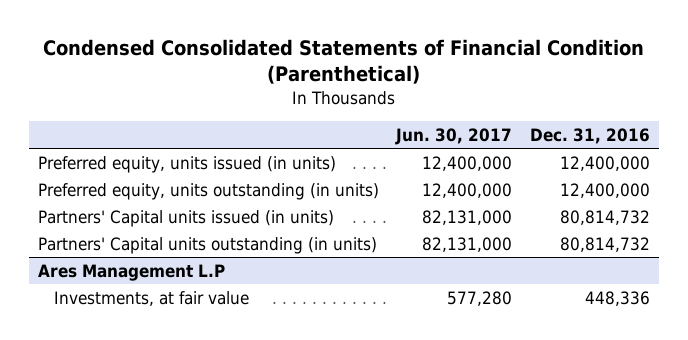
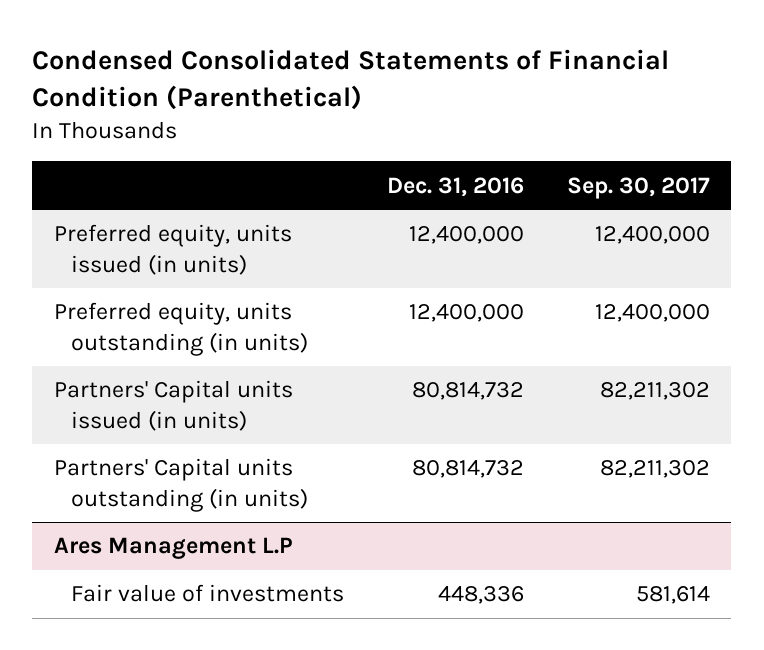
- | Jun. 30, 2017 | Dec. 31, 2016
+ | Dec. 31, 2016 | Sep. 30, 2017
@ Ares Management L.P
- Investments, at fair value | 577,280 | 448,336
+ Fair value of investments | 448,336 | 581,614

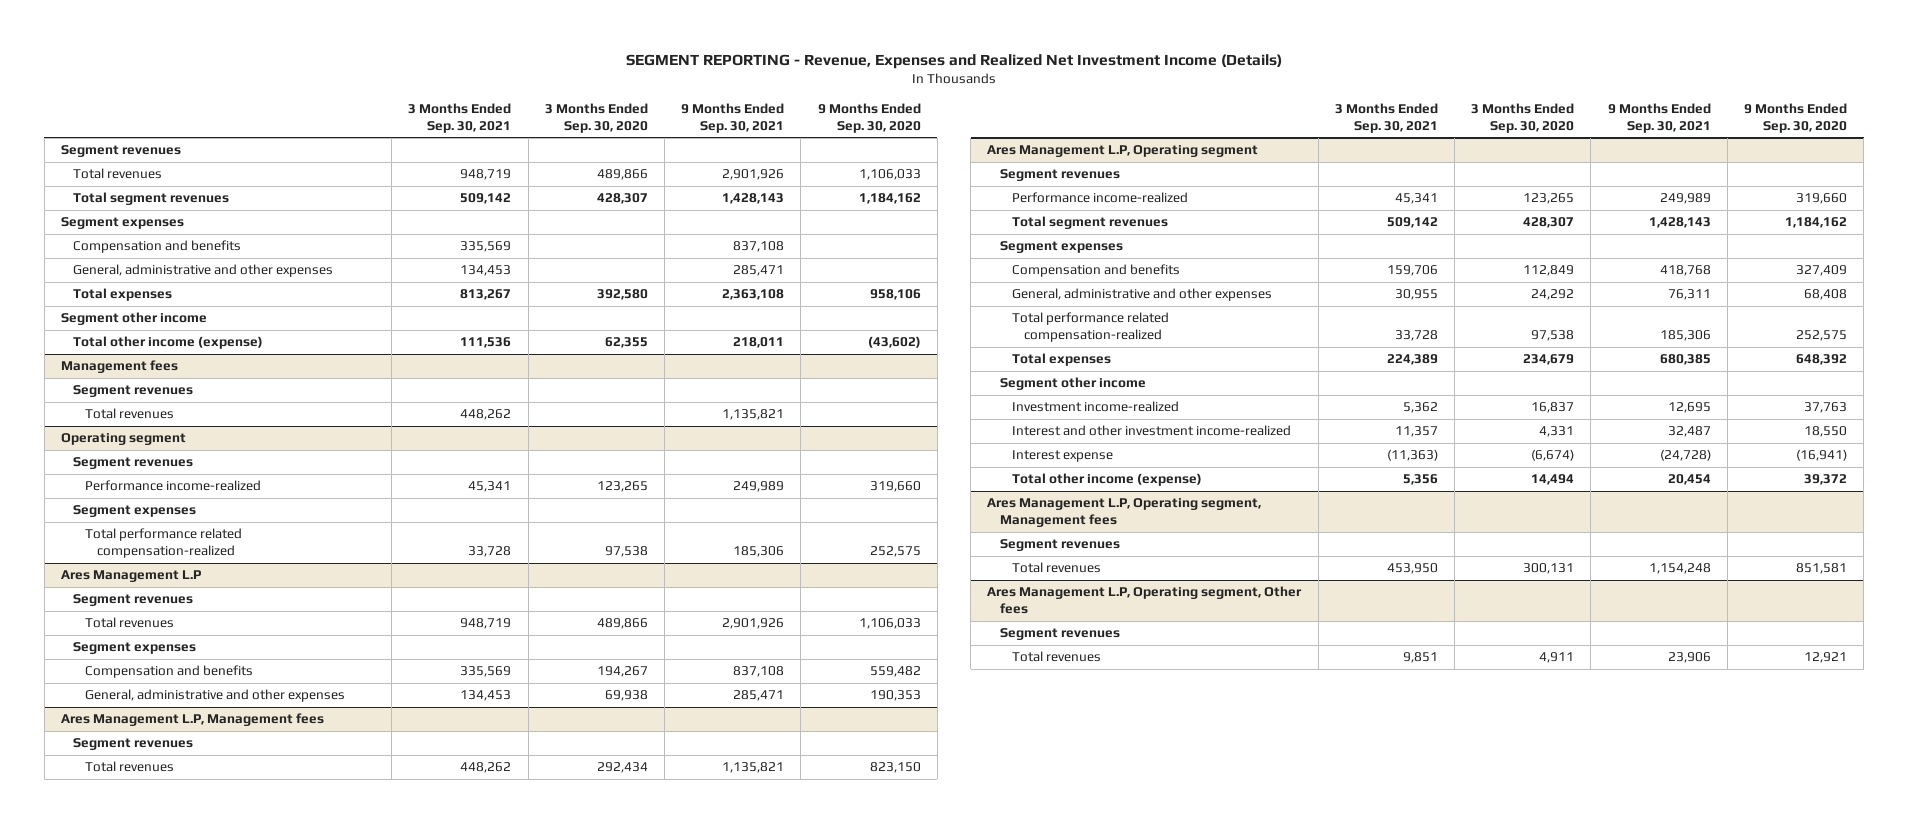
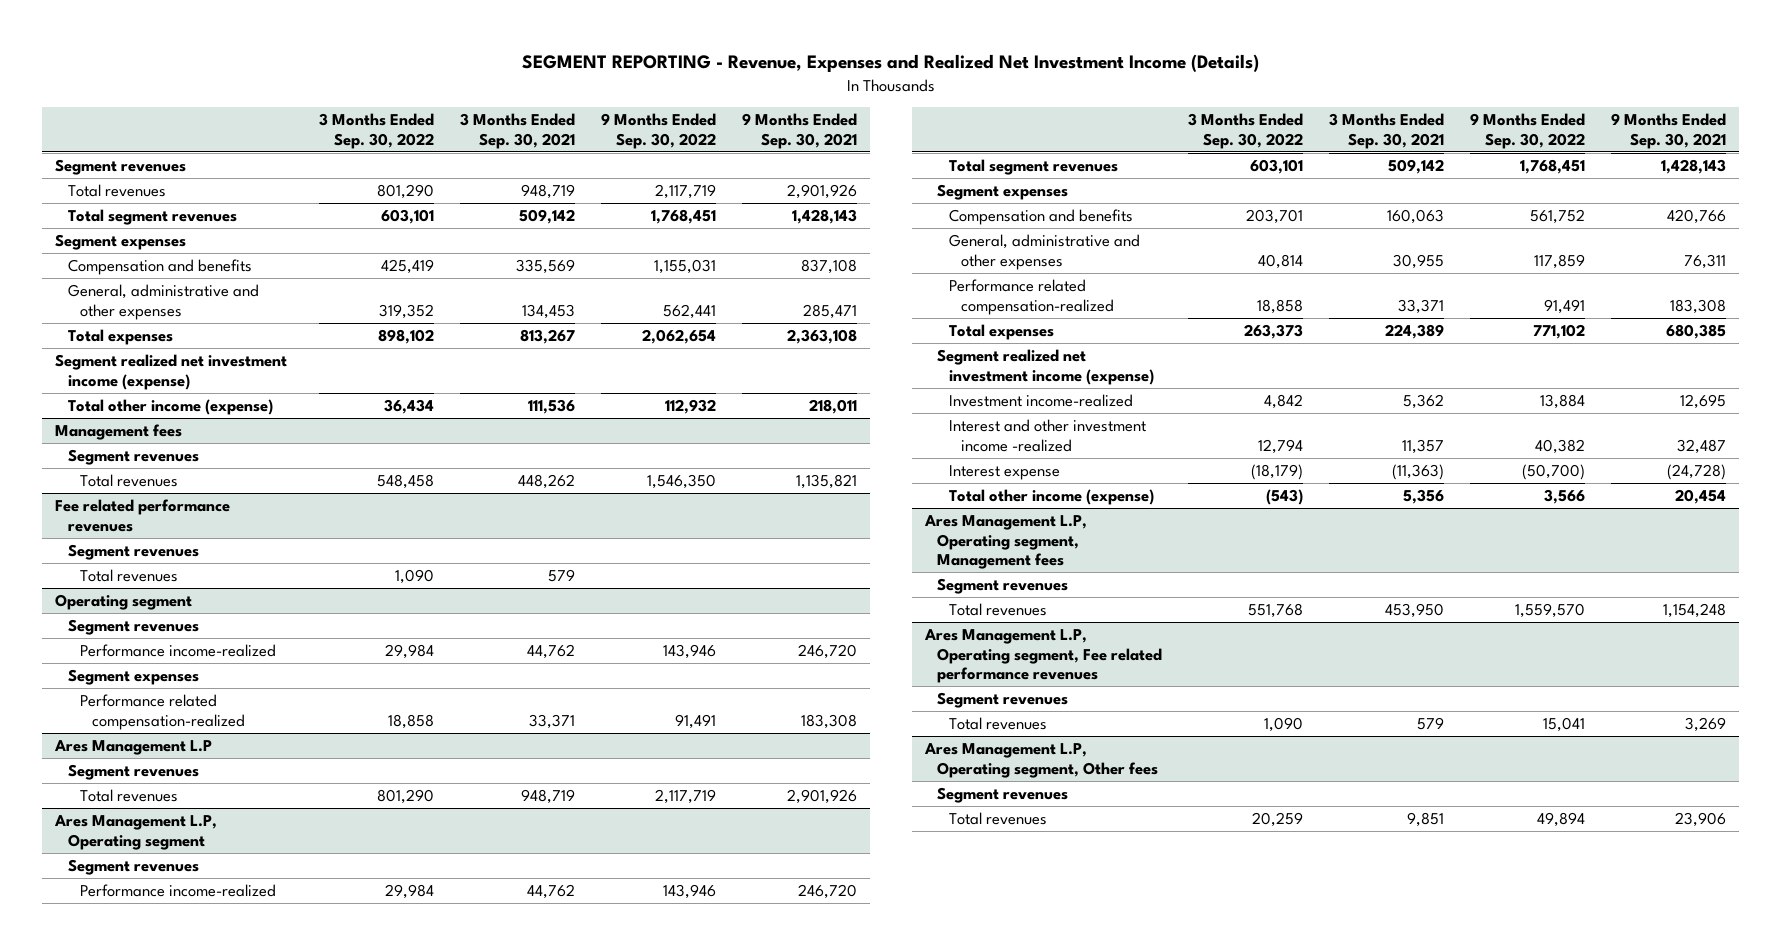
- | 3 Months Ended Sep. 30, 2021 | 3 Months Ended Sep. 30, 2020 | 9 Months Ended Sep. 30, 2021 | 9 Months Ended Sep. 30, 2020
+ | 3 Months Ended Sep. 30, 2022 | 3 Months Ended Sep. 30, 2021 | 9 Months Ended Sep. 30, 2022 | 9 Months Ended Sep. 30, 2021
- Segment other income
+ Segment realized net investment income (expense)
+ Fee related performance revenues
+ Segment revenues
+ Total revenues | 1,090 | 579 | |
@ Operating segment
- Performance income-realized | 45,341 | 123,265 | 249,989 | 319,660
+ Performance income-realized | 29,984 | 44,762 | 143,946 | 246,720
- Total performance related compensation-realized | 33,728 | 97,538 | 185,306 | 252,575
+ Performance related compensation-realized | 18,858 | 33,371 | 91,491 | 183,308
@ Ares Management L.P
- Segment expenses
- Compensation and benefits | 335,569 | 194,267 | 837,108 | 559,482
- General, administrative and other expenses | 134,453 | 69,938 | 285,471 | 190,353
- Ares Management L.P, Management fees
- Segment revenues
- Total revenues | 448,262 | 292,434 | 1,135,821 | 823,150
@ Ares Management L.P, Operating segment
- Performance income-realized | 45,341 | 123,265 | 249,989 | 319,660
+ Performance income-realized | 29,984 | 44,762 | 143,946 | 246,720
- Compensation and benefits | 159,706 | 112,849 | 418,768 | 327,409
+ Compensation and benefits | 203,701 | 160,063 | 561,752 | 420,766
- Total performance related compensation-realized | 33,728 | 97,538 | 185,306 | 252,575
+ Performance related compensation-realized | 18,858 | 33,371 | 91,491 | 183,308
- Segment other income
+ Segment realized net investment income (expense)
- Interest and other investment income-realized | 11,357 | 4,331 | 32,487 | 18,550
+ Interest and other investment income -realized | 12,794 | 11,357 | 40,382 | 32,487
+ Ares Management L.P, Operating segment, Fee related performance revenues
+ Segment revenues
+ Total revenues | 1,090 | 579 | 15,041 | 3,269

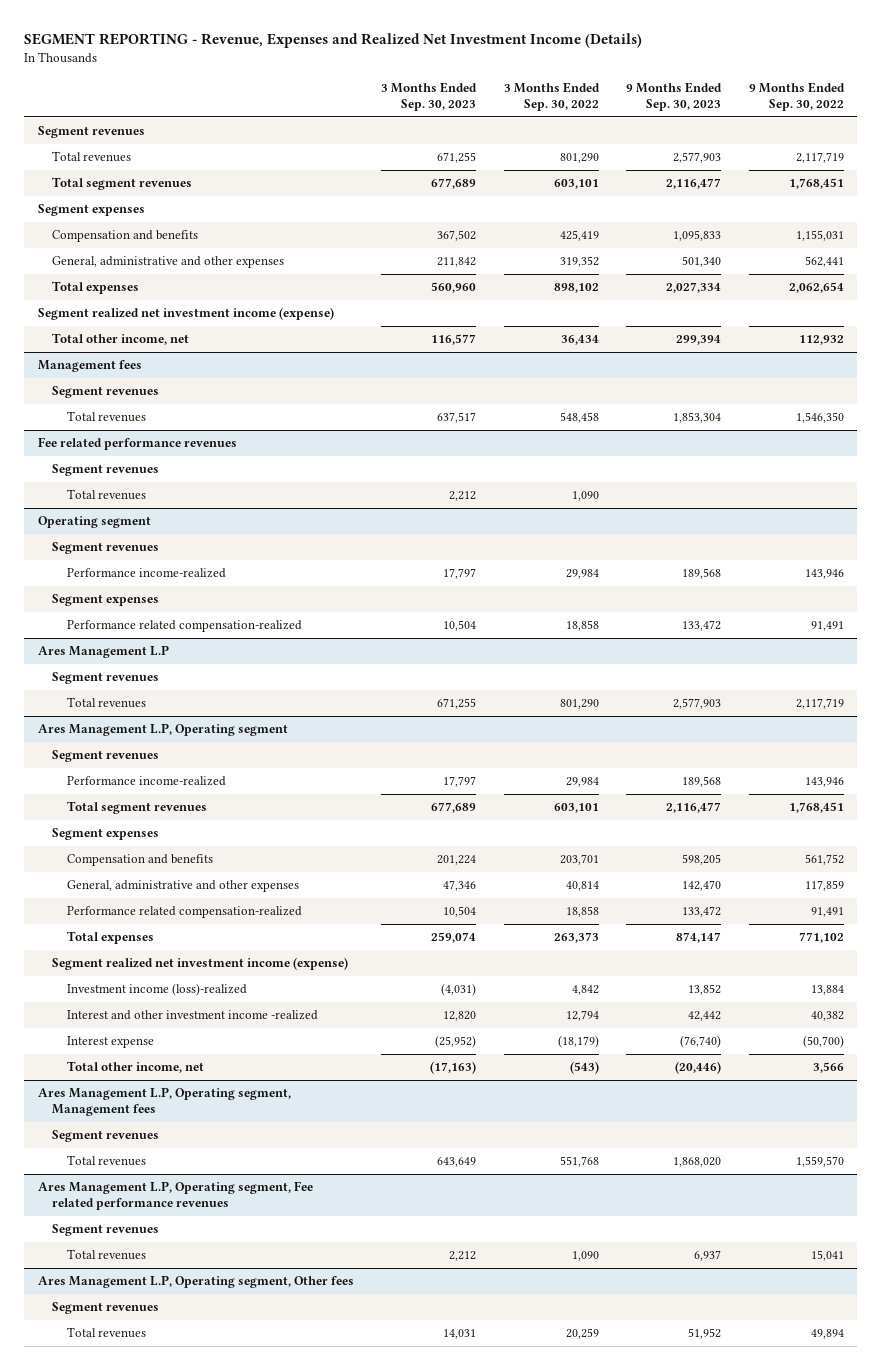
- | 3 Months Ended Sep. 30, 2022 | 3 Months Ended Sep. 30, 2021 | 9 Months Ended Sep. 30, 2022 | 9 Months Ended Sep. 30, 2021
+ | 3 Months Ended Sep. 30, 2023 | 3 Months Ended Sep. 30, 2022 | 9 Months Ended Sep. 30, 2023 | 9 Months Ended Sep. 30, 2022
- Total other income (expense) | 36,434 | 111,536 | 112,932 | 218,011
+ Total other income, net | 116,577 | 36,434 | 299,394 | 112,932
@ Ares Management L.P, Operating segment
- Investment income-realized | 4,842 | 5,362 | 13,884 | 12,695
+ Investment income (loss)-realized | (4,031) | 4,842 | 13,852 | 13,884
- Total other income (expense) | (543) | 5,356 | 3,566 | 20,454
+ Total other income, net | (17,163) | (543) | (20,446) | 3,566

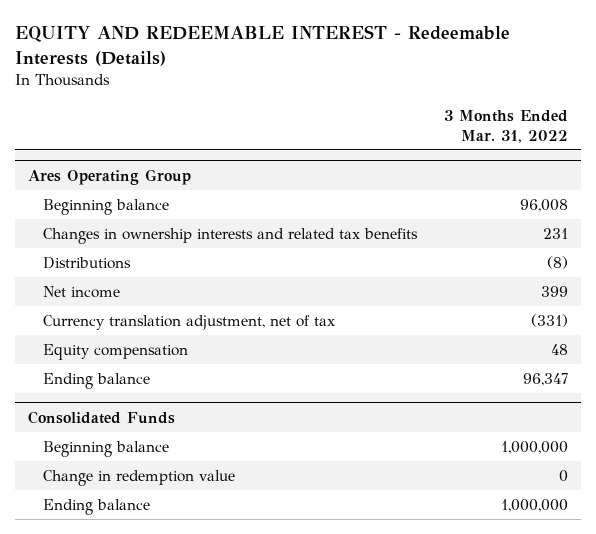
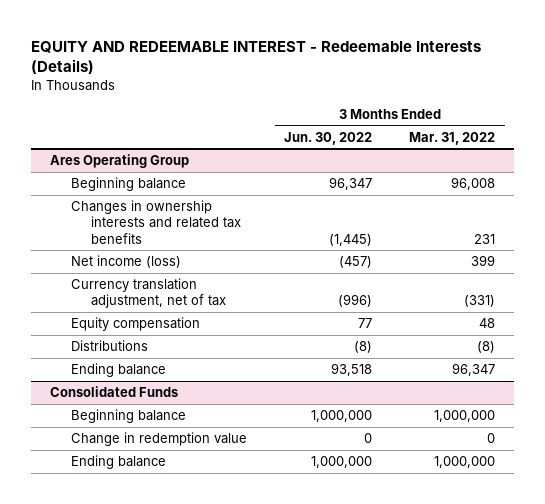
- | 3 Months Ended Mar. 31, 2022
+ | 3 Months Ended Jun. 30, 2022 | 3 Months Ended Mar. 31, 2022
@ Ares Operating Group
- Net income | 399
+ Net income (loss) | (457) | 399
moved down: Distributions | (8) | (8)

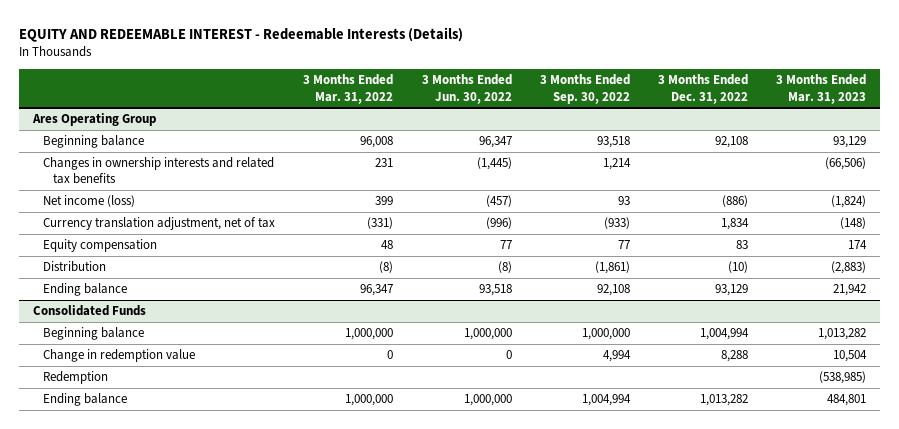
- | 3 Months Ended Jun. 30, 2022 | 3 Months Ended Mar. 31, 2022
+ | 3 Months Ended Mar. 31, 2022 | 3 Months Ended Jun. 30, 2022 | 3 Months Ended Sep. 30, 2022 | 3 Months Ended Dec. 31, 2022 | 3 Months Ended Mar. 31, 2023
@ Ares Operating Group
- Distributions | (8) | (8)
+ Distribution | (8) | (8) | (1,861) | (10) | (2,883)
@ Consolidated Funds
+ Redemption | | | | | (538,985)

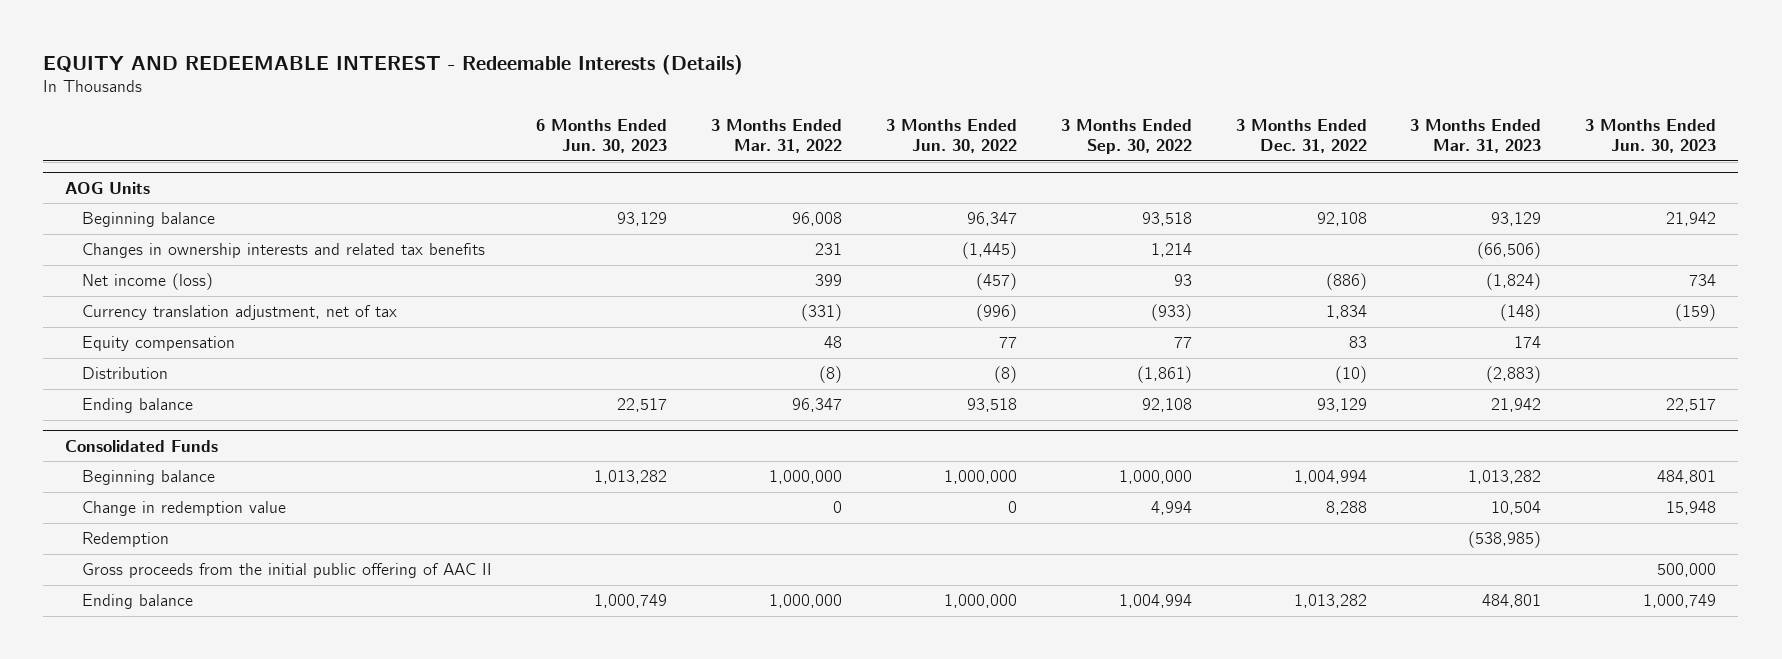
- | 3 Months Ended Mar. 31, 2022 | 3 Months Ended Jun. 30, 2022 | 3 Months Ended Sep. 30, 2022 | 3 Months Ended Dec. 31, 2022 | 3 Months Ended Mar. 31, 2023
+ | 6 Months Ended Jun. 30, 2023 | 3 Months Ended Mar. 31, 2022 | 3 Months Ended Jun. 30, 2022 | 3 Months Ended Sep. 30, 2022 | 3 Months Ended Dec. 31, 2022 | 3 Months Ended Mar. 31, 2023 | 3 Months Ended Jun. 30, 2023
- Ares Operating Group
+ AOG Units
@ Consolidated Funds
+ Gross proceeds from the initial public offering of AAC II | | | | | | | 500,000

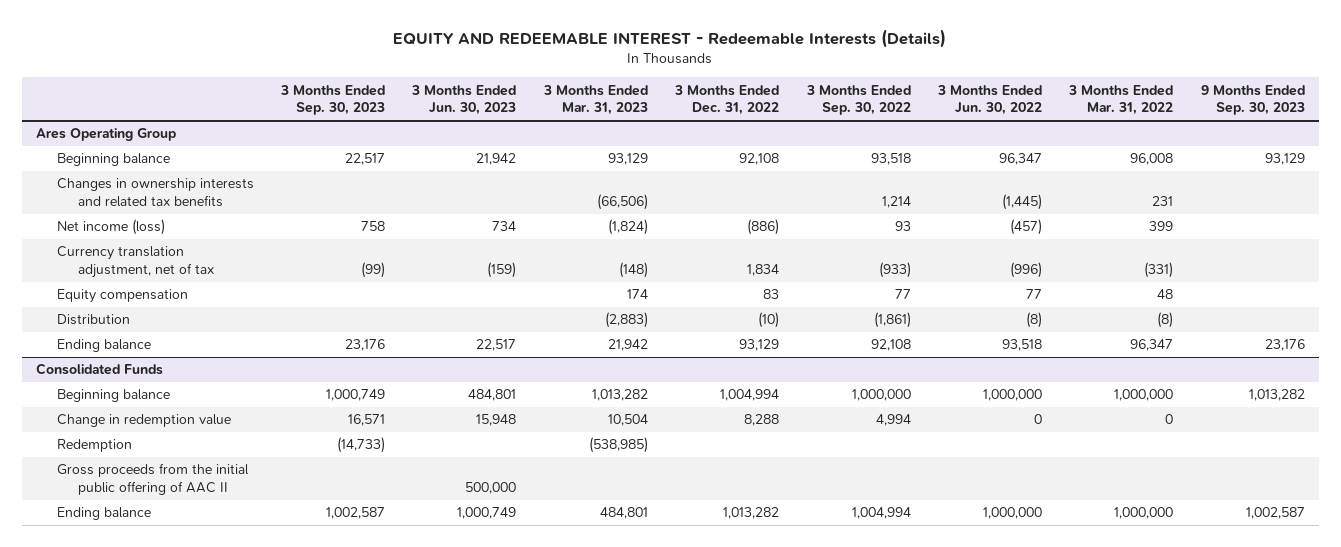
- | 6 Months Ended Jun. 30, 2023 | 3 Months Ended Mar. 31, 2022 | 3 Months Ended Jun. 30, 2022 | 3 Months Ended Sep. 30, 2022 | 3 Months Ended Dec. 31, 2022 | 3 Months Ended Mar. 31, 2023 | 3 Months Ended Jun. 30, 2023
+ | 3 Months Ended Sep. 30, 2023 | 3 Months Ended Jun. 30, 2023 | 3 Months Ended Mar. 31, 2023 | 3 Months Ended Dec. 31, 2022 | 3 Months Ended Sep. 30, 2022 | 3 Months Ended Jun. 30, 2022 | 3 Months Ended Mar. 31, 2022 | 9 Months Ended Sep. 30, 2023
- AOG Units
+ Ares Operating Group

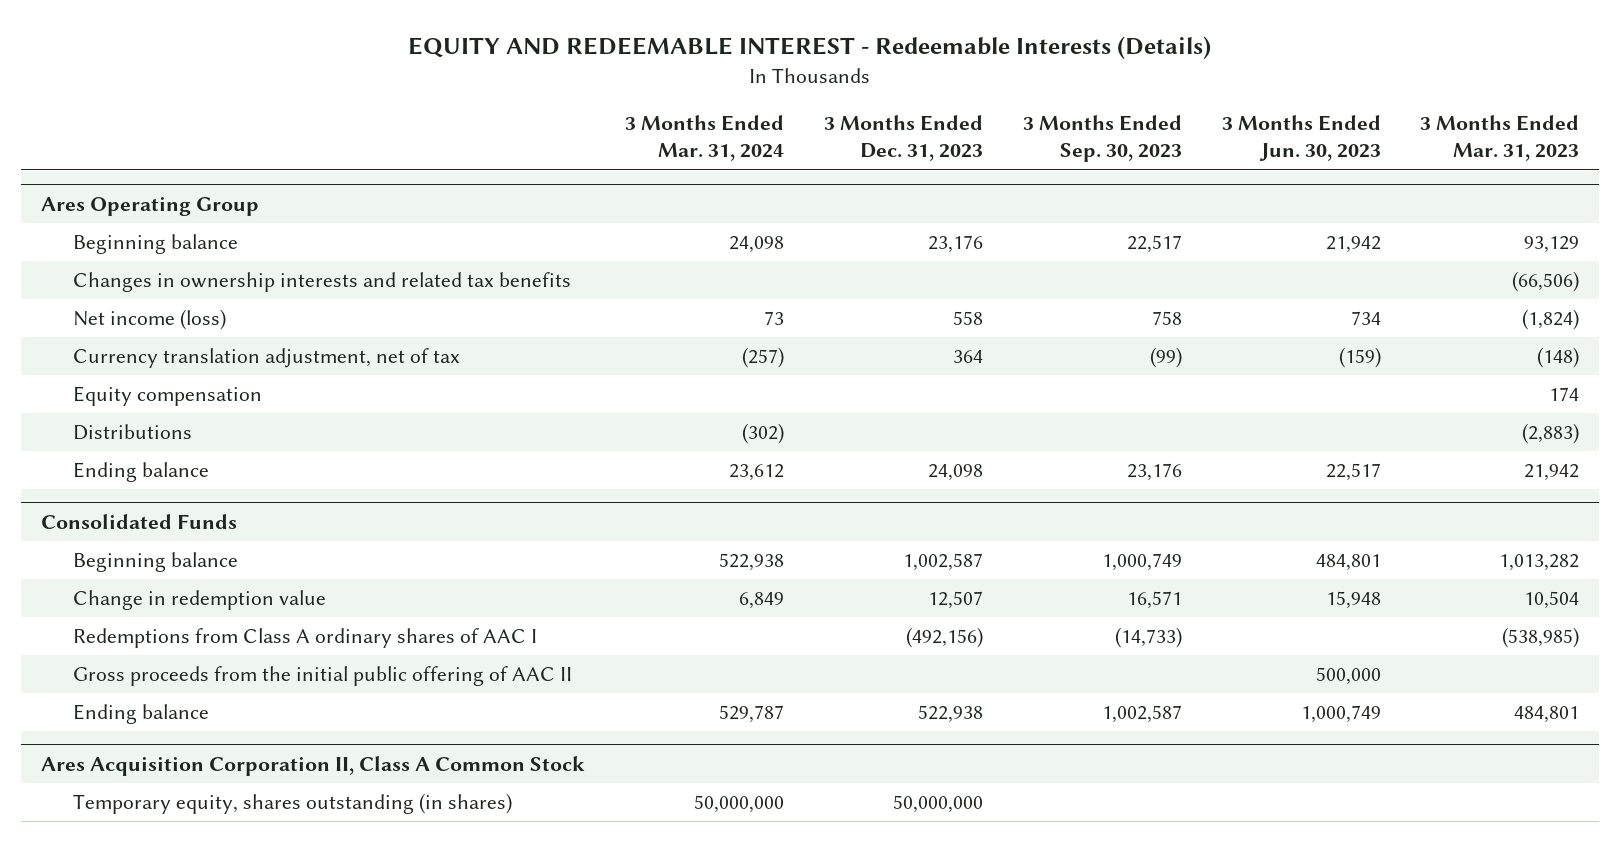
- | 3 Months Ended Sep. 30, 2023 | 3 Months Ended Jun. 30, 2023 | 3 Months Ended Mar. 31, 2023 | 3 Months Ended Dec. 31, 2022 | 3 Months Ended Sep. 30, 2022 | 3 Months Ended Jun. 30, 2022 | 3 Months Ended Mar. 31, 2022 | 9 Months Ended Sep. 30, 2023
+ | 3 Months Ended Mar. 31, 2024 | 3 Months Ended Dec. 31, 2023 | 3 Months Ended Sep. 30, 2023 | 3 Months Ended Jun. 30, 2023 | 3 Months Ended Mar. 31, 2023
@ Ares Operating Group
- Distribution | | | (2,883) | (10) | (1,861) | (8) | (8) |
+ Distributions | (302) | | | | (2,883)
@ Consolidated Funds
- Redemption | (14,733) | | (538,985) | | | | |
+ Redemptions from Class A ordinary shares of AAC I | | (492,156) | (14,733) | | (538,985)
+ Ares Acquisition Corporation II, Class A Common Stock
+ Temporary equity, shares outstanding (in shares) | 50,000,000 | 50,000,000 | | |

